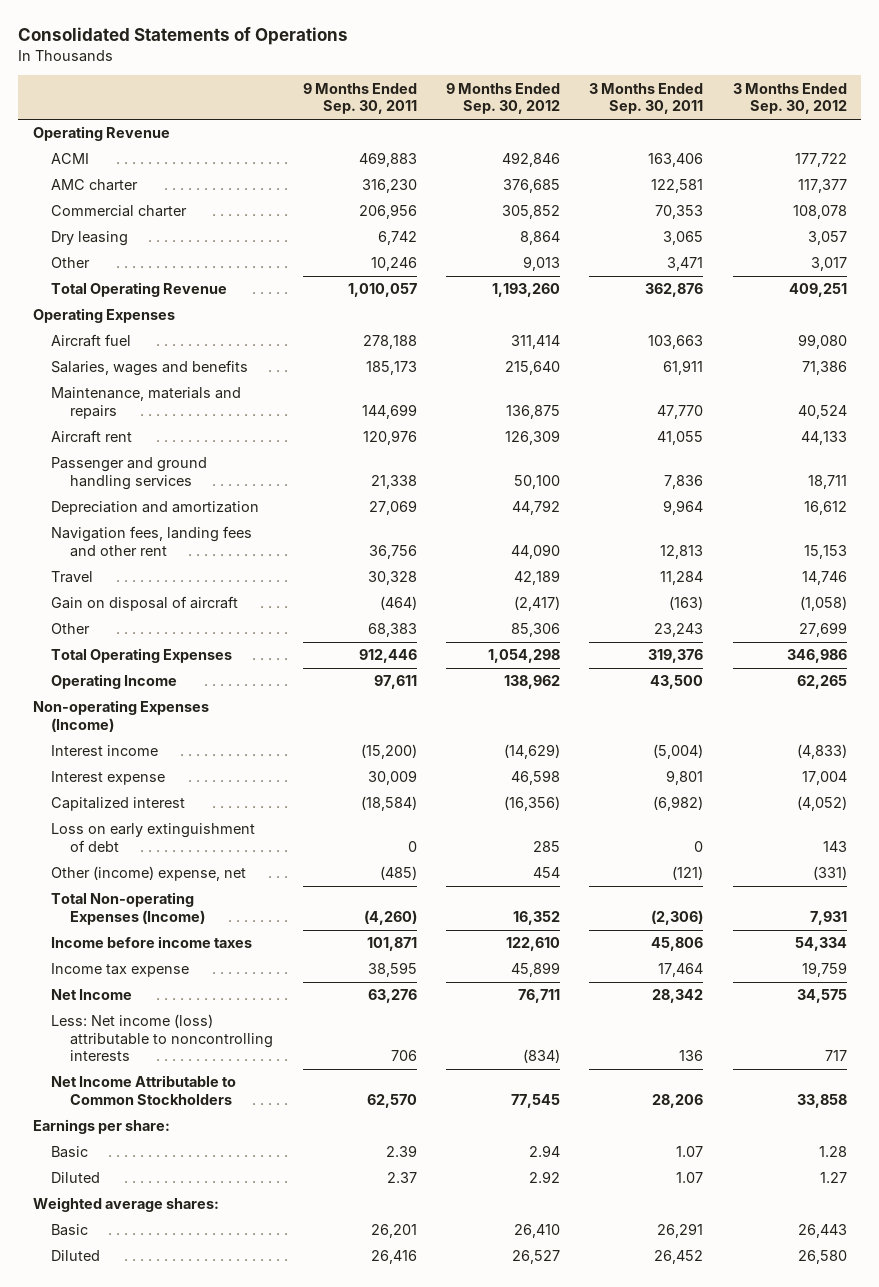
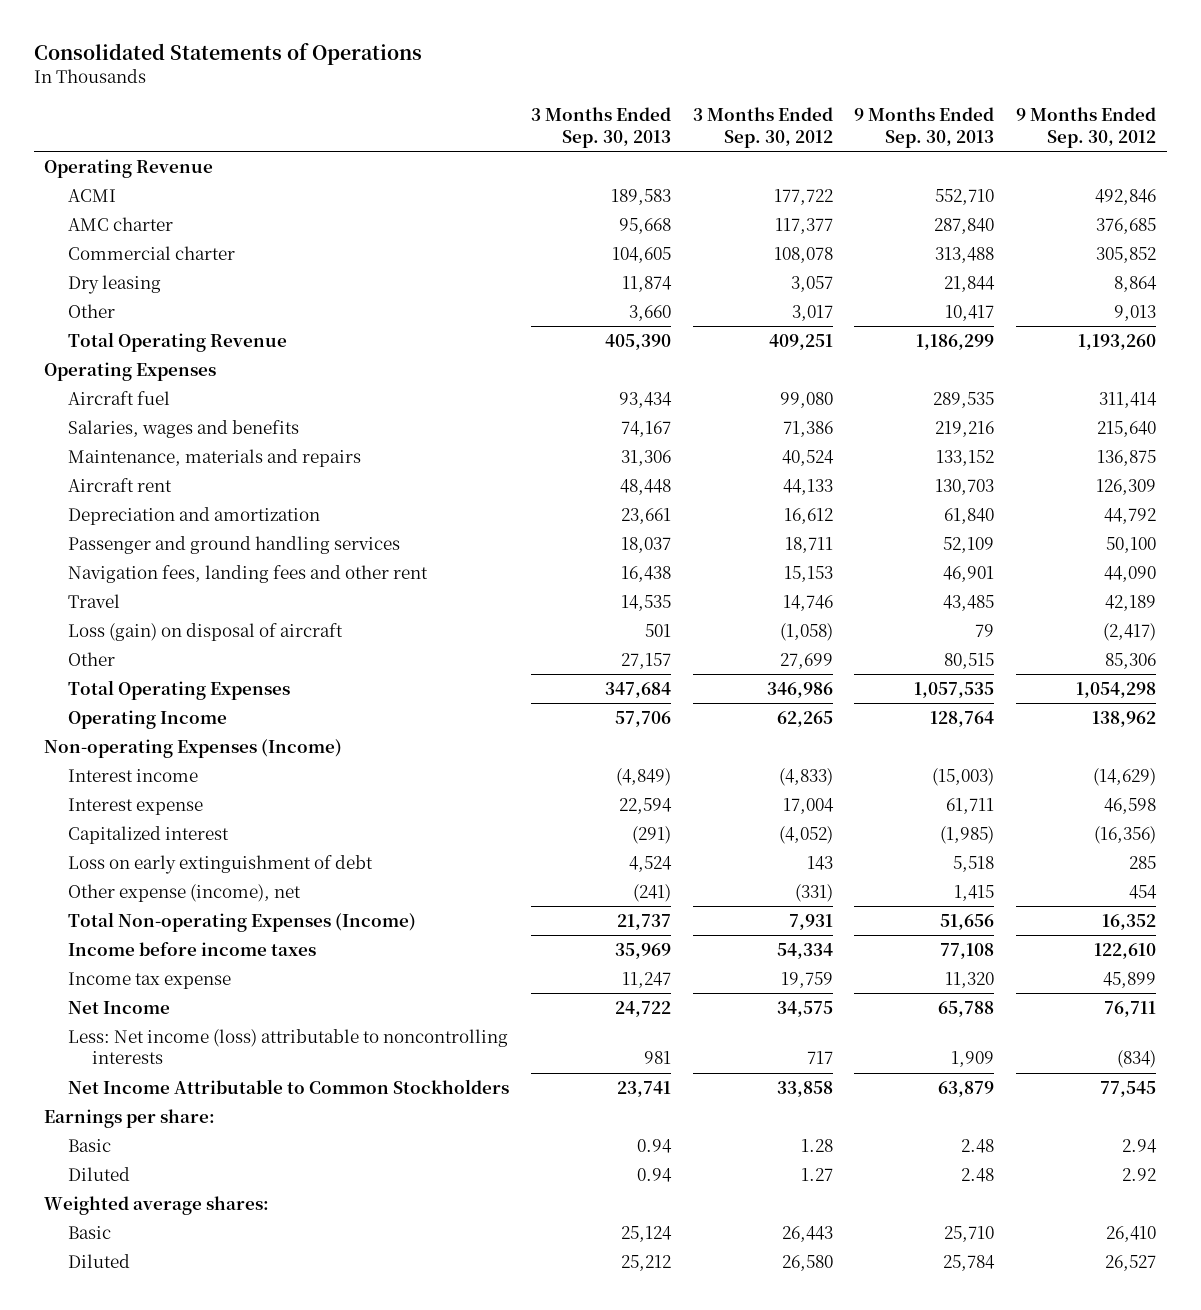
- | 9 Months Ended Sep. 30, 2011 | 9 Months Ended Sep. 30, 2012 | 3 Months Ended Sep. 30, 2011 | 3 Months Ended Sep. 30, 2012
+ | 3 Months Ended Sep. 30, 2013 | 3 Months Ended Sep. 30, 2012 | 9 Months Ended Sep. 30, 2013 | 9 Months Ended Sep. 30, 2012
moved down: Passenger and ground handling services | 18,037 | 18,711 | 52,109 | 50,100
- Gain on disposal of aircraft | (464) | (2,417) | (163) | (1,058)
+ Loss (gain) on disposal of aircraft | 501 | (1,058) | 79 | (2,417)
- Other (income) expense, net | (485) | 454 | (121) | (331)
+ Other expense (income), net | (241) | (331) | 1,415 | 454

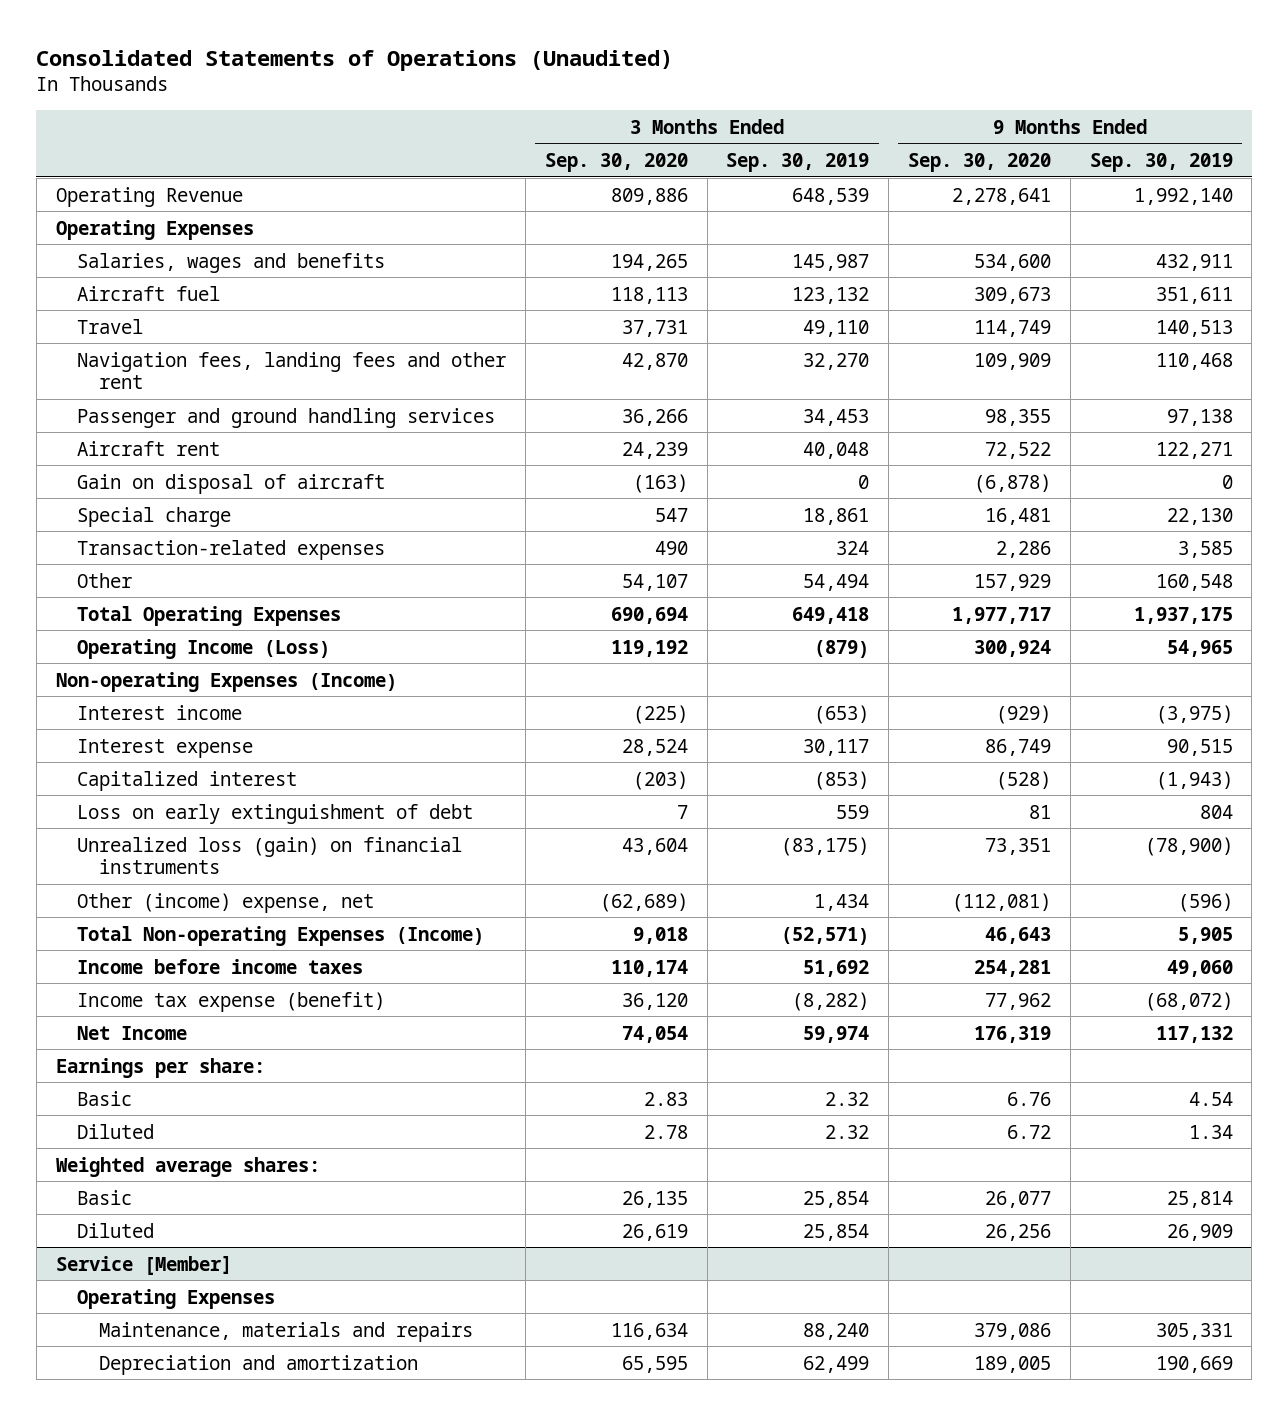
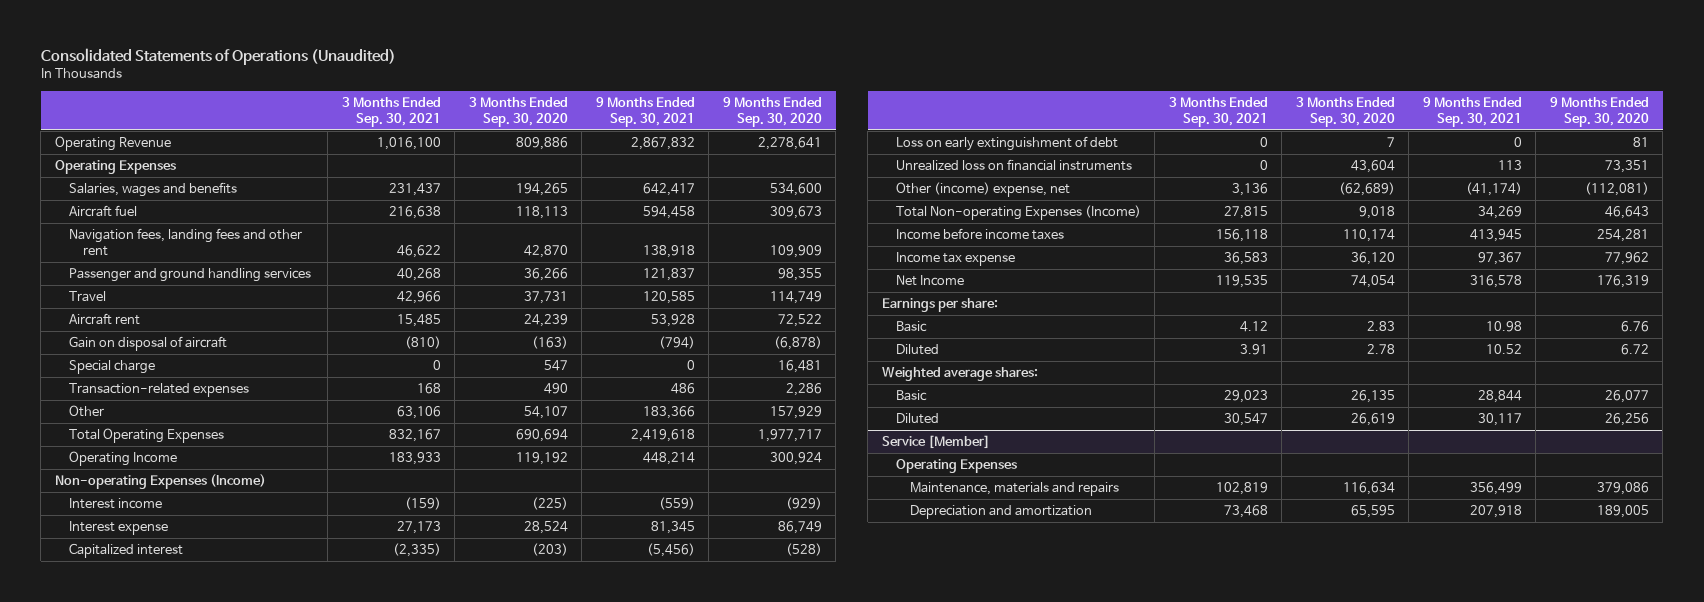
- | 3 Months Ended Sep. 30, 2020 | 3 Months Ended Sep. 30, 2019 | 9 Months Ended Sep. 30, 2020 | 9 Months Ended Sep. 30, 2019
+ | 3 Months Ended Sep. 30, 2021 | 3 Months Ended Sep. 30, 2020 | 9 Months Ended Sep. 30, 2021 | 9 Months Ended Sep. 30, 2020
moved down: Travel | 42,966 | 37,731 | 120,585 | 114,749
- Operating Income (Loss) | 119,192 | (879) | 300,924 | 54,965
+ Operating Income | 183,933 | 119,192 | 448,214 | 300,924
- Unrealized loss (gain) on financial instruments | 43,604 | (83,175) | 73,351 | (78,900)
+ Unrealized loss on financial instruments | 0 | 43,604 | 113 | 73,351
- Income tax expense (benefit) | 36,120 | (8,282) | 77,962 | (68,072)
+ Income tax expense | 36,583 | 36,120 | 97,367 | 77,962

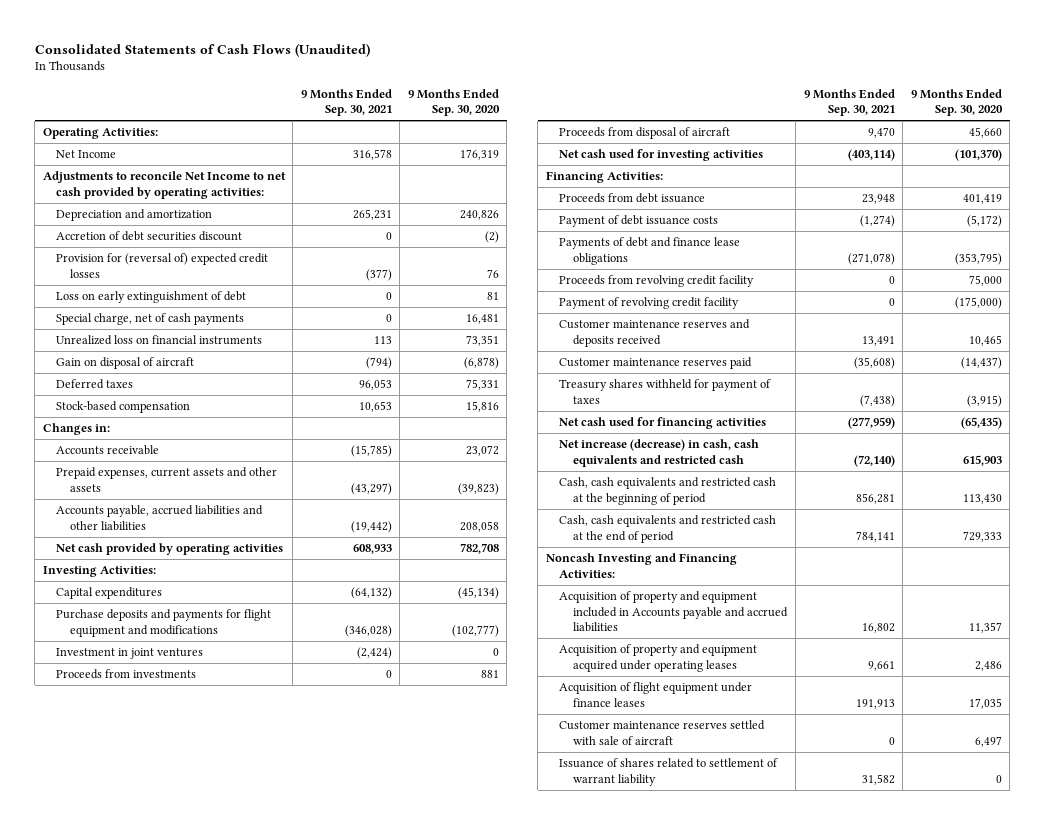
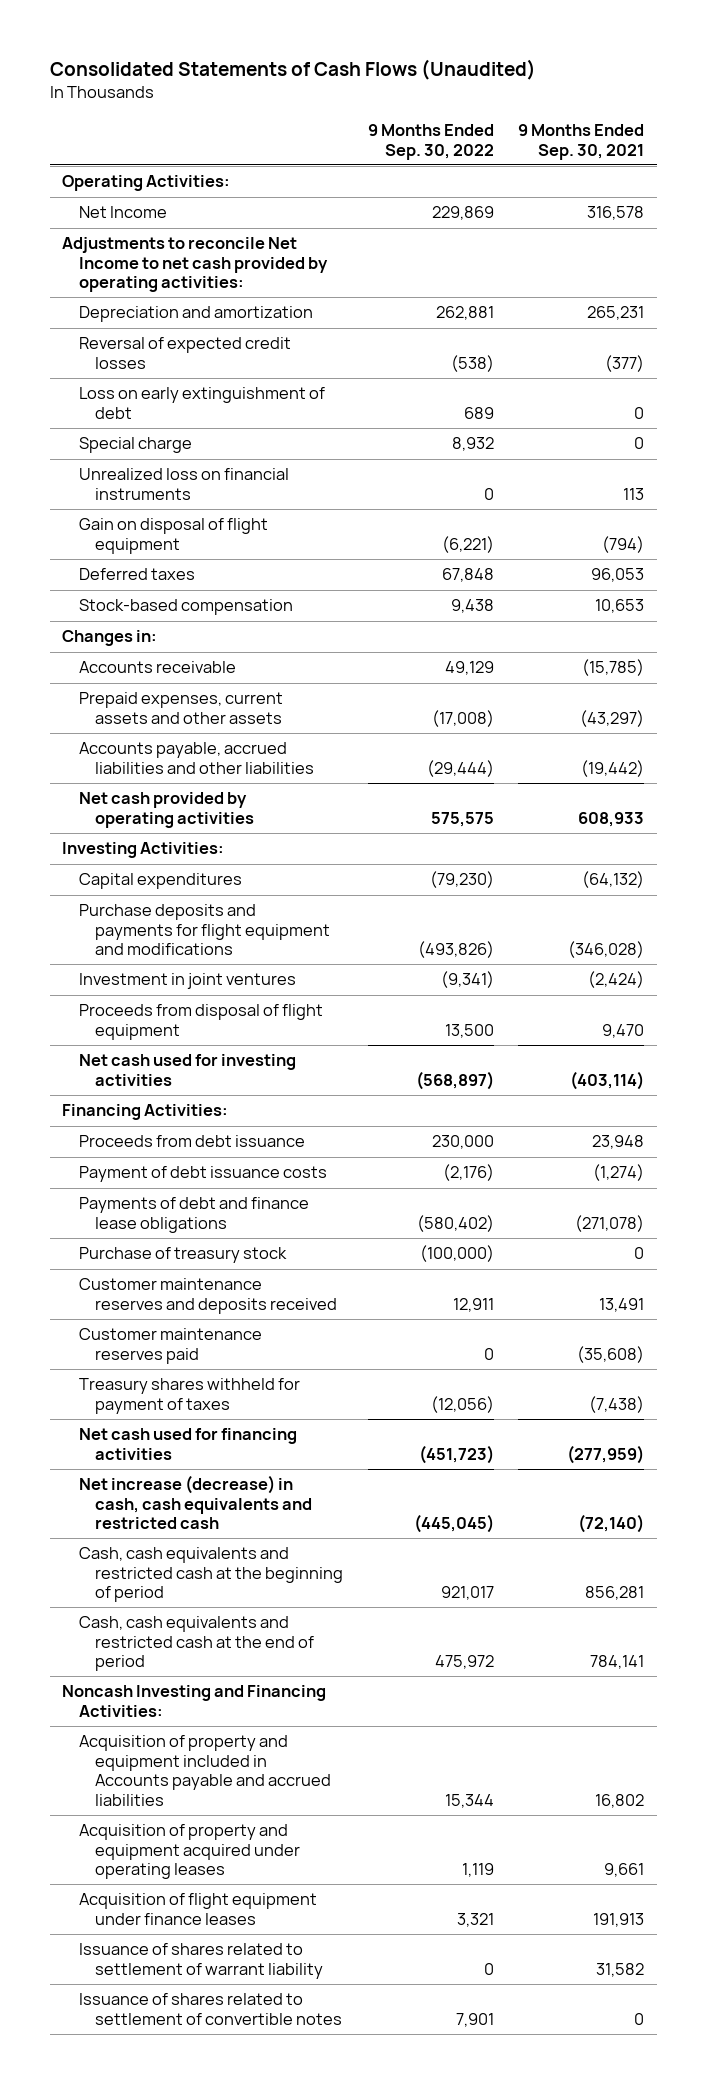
- | 9 Months Ended Sep. 30, 2021 | 9 Months Ended Sep. 30, 2020
+ | 9 Months Ended Sep. 30, 2022 | 9 Months Ended Sep. 30, 2021
- Accretion of debt securities discount | 0 | (2)
- Provision for (reversal of) expected credit losses | (377) | 76
+ Reversal of expected credit losses | (538) | (377)
- Special charge, net of cash payments | 0 | 16,481
+ Special charge | 8,932 | 0
- Gain on disposal of aircraft | (794) | (6,878)
+ Gain on disposal of flight equipment | (6,221) | (794)
- Proceeds from investments | 0 | 881
- Proceeds from disposal of aircraft | 9,470 | 45,660
+ Proceeds from disposal of flight equipment | 13,500 | 9,470
- Proceeds from revolving credit facility | 0 | 75,000
- Payment of revolving credit facility | 0 | (175,000)
+ Purchase of treasury stock | (100,000) | 0
- Customer maintenance reserves settled with sale of aircraft | 0 | 6,497
+ Issuance of shares related to settlement of convertible notes | 7,901 | 0

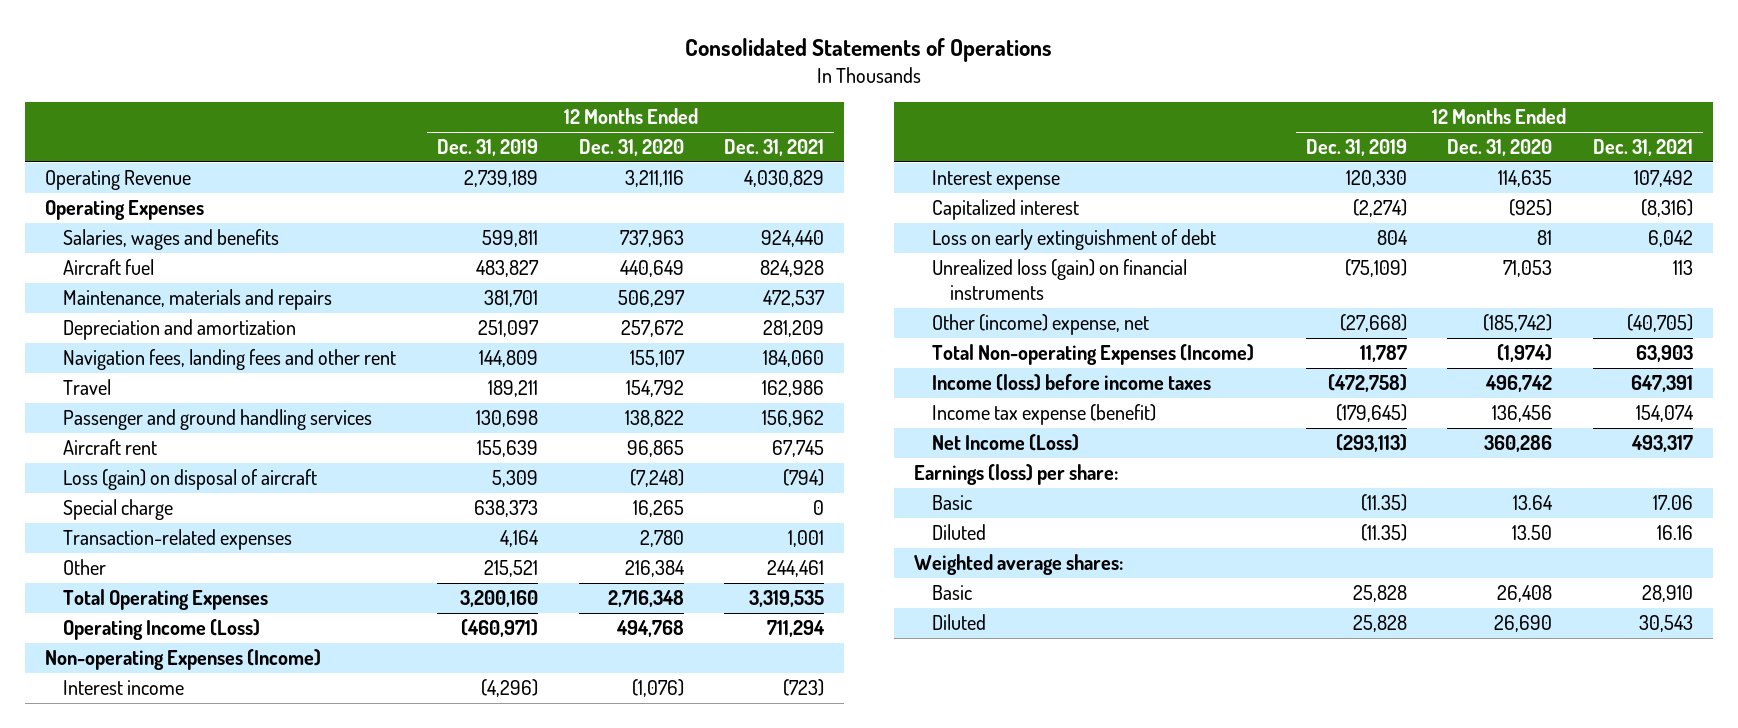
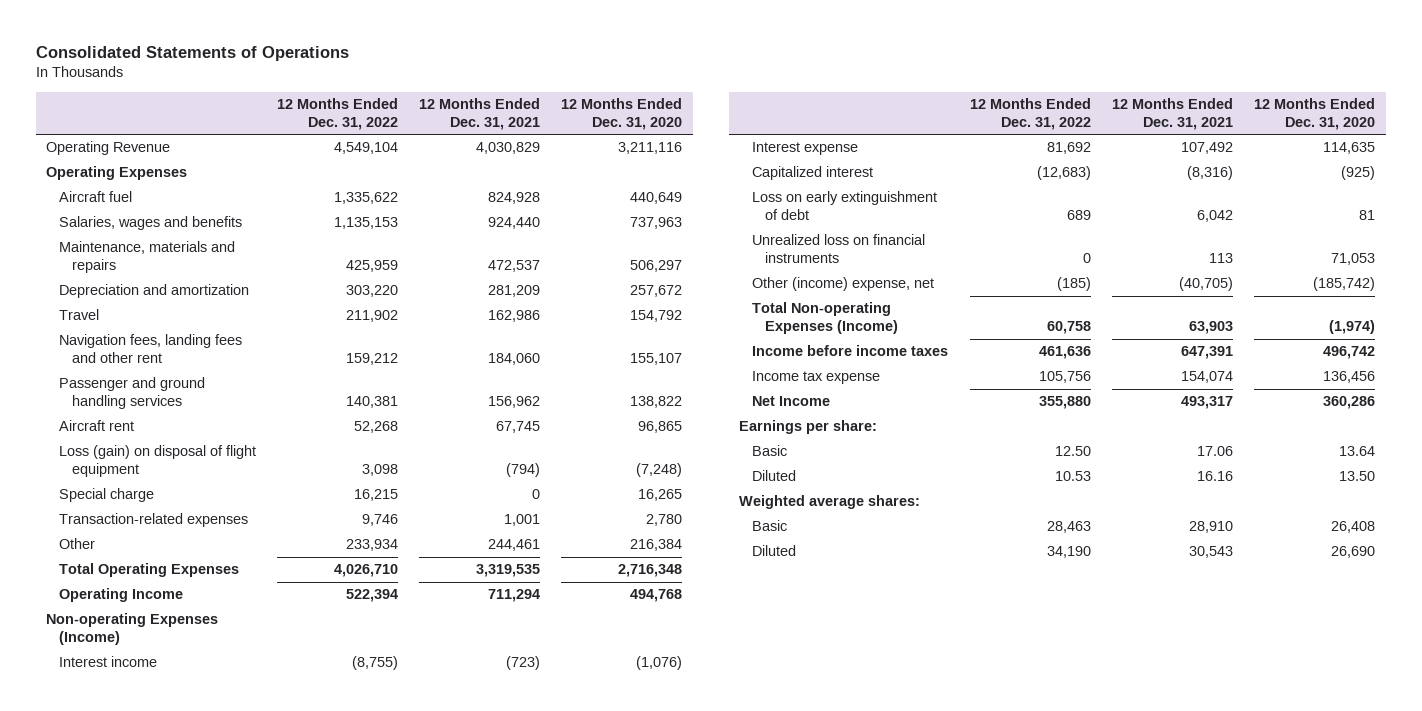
- | 12 Months Ended Dec. 31, 2019 | 12 Months Ended Dec. 31, 2020 | 12 Months Ended Dec. 31, 2021
+ | 12 Months Ended Dec. 31, 2022 | 12 Months Ended Dec. 31, 2021 | 12 Months Ended Dec. 31, 2020
moved down: Salaries, wages and benefits | 1,135,153 | 924,440 | 737,963
moved down: Navigation fees, landing fees and other rent | 159,212 | 184,060 | 155,107
- Loss (gain) on disposal of aircraft | 5,309 | (7,248) | (794)
+ Loss (gain) on disposal of flight equipment | 3,098 | (794) | (7,248)
- Operating Income (Loss) | (460,971) | 494,768 | 711,294
+ Operating Income | 522,394 | 711,294 | 494,768
- Unrealized loss (gain) on financial instruments | (75,109) | 71,053 | 113
+ Unrealized loss on financial instruments | 0 | 113 | 71,053
- Income (loss) before income taxes | (472,758) | 496,742 | 647,391
- Income tax expense (benefit) | (179,645) | 136,456 | 154,074
- Net Income (Loss) | (293,113) | 360,286 | 493,317
- Earnings (loss) per share:
+ Income before income taxes | 461,636 | 647,391 | 496,742
+ Income tax expense | 105,756 | 154,074 | 136,456
+ Net Income | 355,880 | 493,317 | 360,286
+ Earnings per share:

